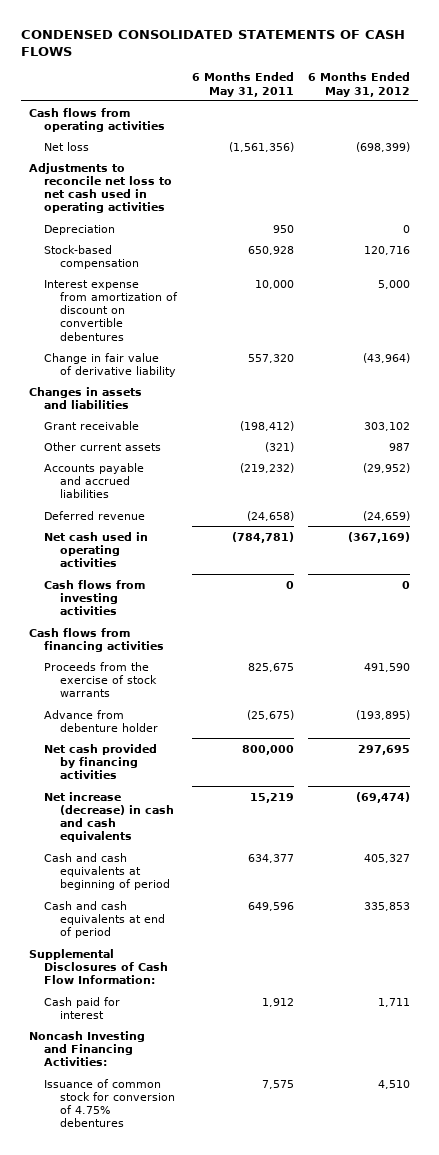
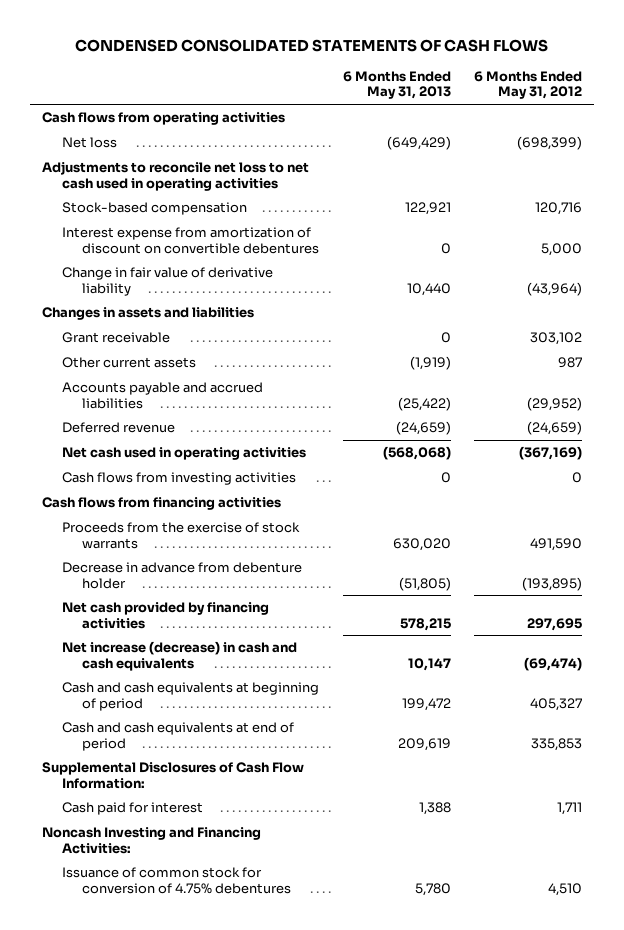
- | 6 Months Ended May 31, 2011 | 6 Months Ended May 31, 2012
+ | 6 Months Ended May 31, 2013 | 6 Months Ended May 31, 2012
- Depreciation | 950 | 0
- Advance from debenture holder | (25,675) | (193,895)
+ Decrease in advance from debenture holder | (51,805) | (193,895)

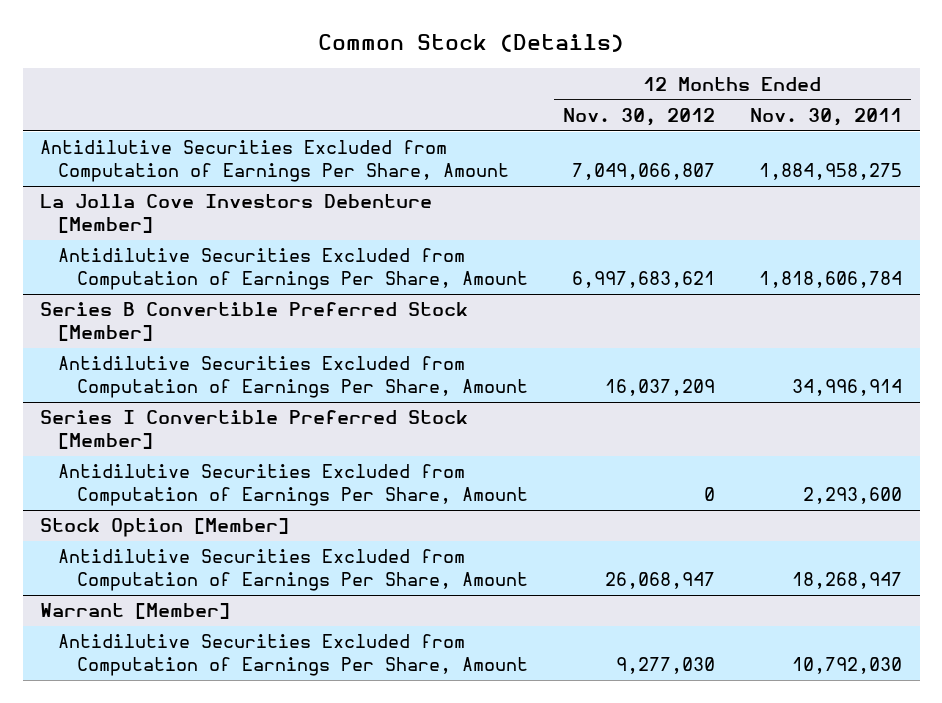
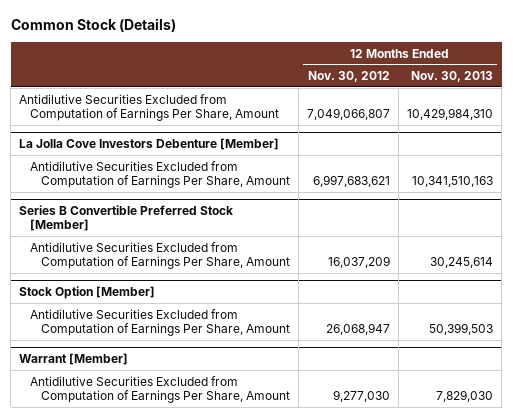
- | 12 Months Ended Nov. 30, 2012 | 12 Months Ended Nov. 30, 2011
+ | 12 Months Ended Nov. 30, 2012 | 12 Months Ended Nov. 30, 2013
- Series I Convertible Preferred Stock [Member]
- Antidilutive Securities Excluded from Computation of Earnings Per Share, Amount | 0 | 2,293,600

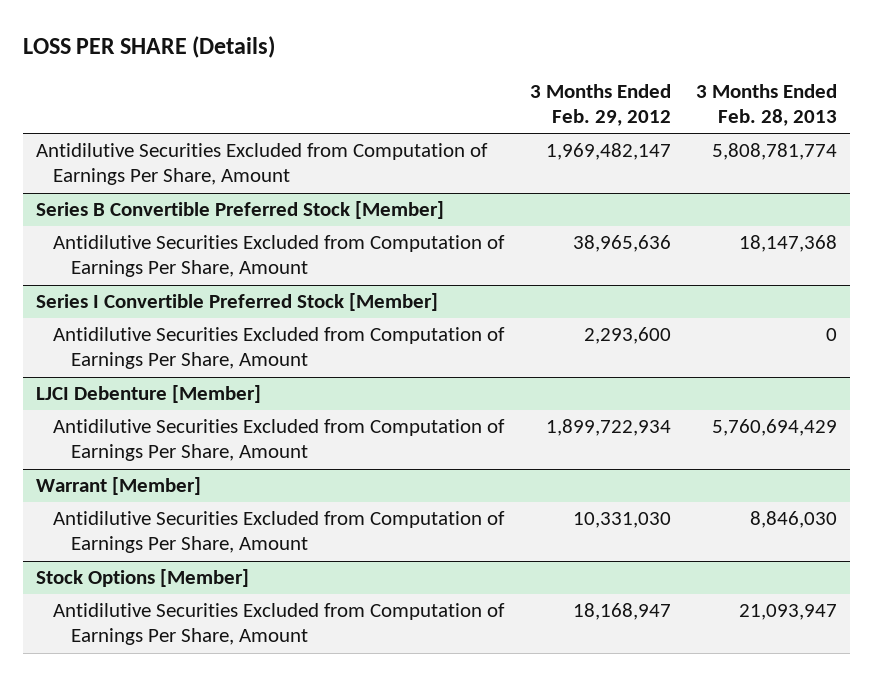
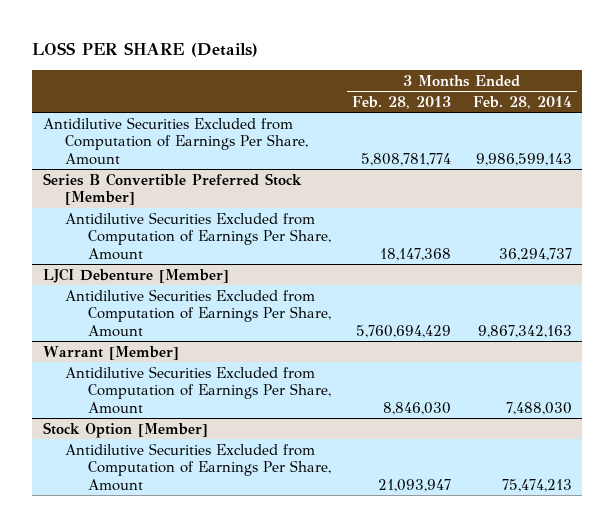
- | 3 Months Ended Feb. 29, 2012 | 3 Months Ended Feb. 28, 2013
+ | 3 Months Ended Feb. 28, 2013 | 3 Months Ended Feb. 28, 2014
- Series I Convertible Preferred Stock [Member]
- Antidilutive Securities Excluded from Computation of Earnings Per Share, Amount | 2,293,600 | 0
- Stock Options [Member]
+ Stock Option [Member]

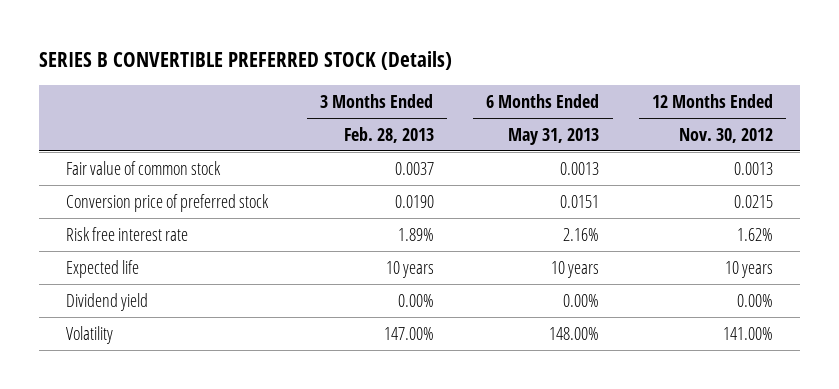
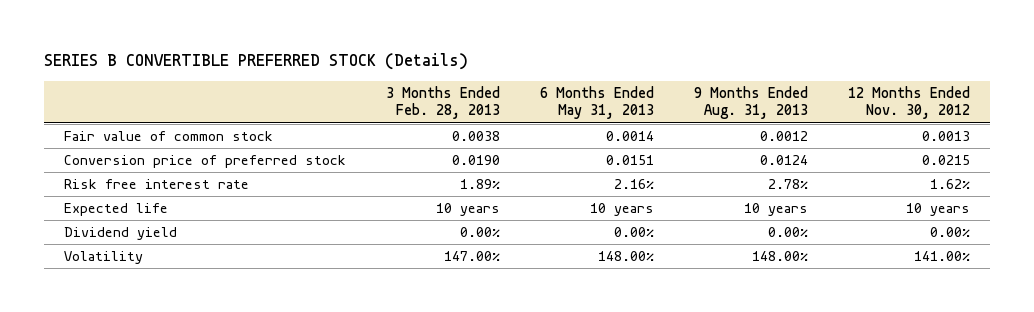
- | 3 Months Ended Feb. 28, 2013 | 6 Months Ended May 31, 2013 | 12 Months Ended Nov. 30, 2012
+ | 3 Months Ended Feb. 28, 2013 | 6 Months Ended May 31, 2013 | 9 Months Ended Aug. 31, 2013 | 12 Months Ended Nov. 30, 2012
- Fair value of common stock | 0.0037 | 0.0013 | 0.0013
+ Fair value of common stock | 0.0038 | 0.0014 | 0.0012 | 0.0013

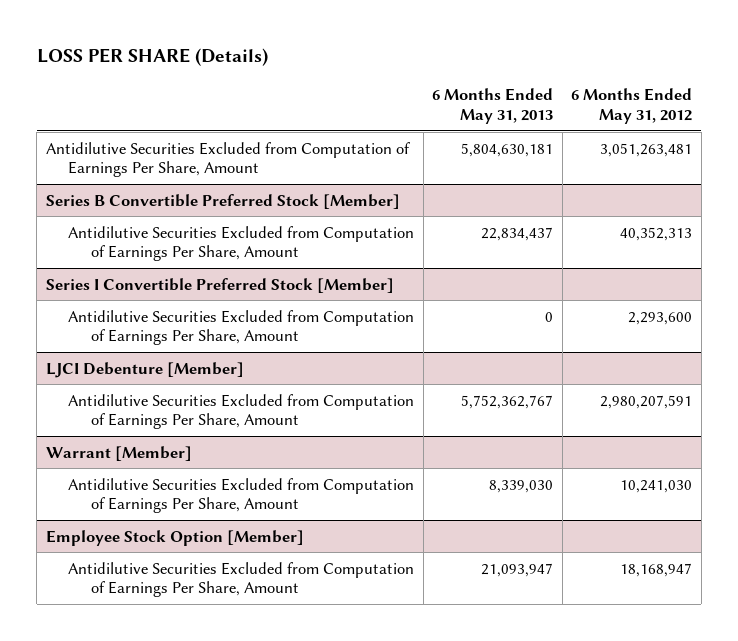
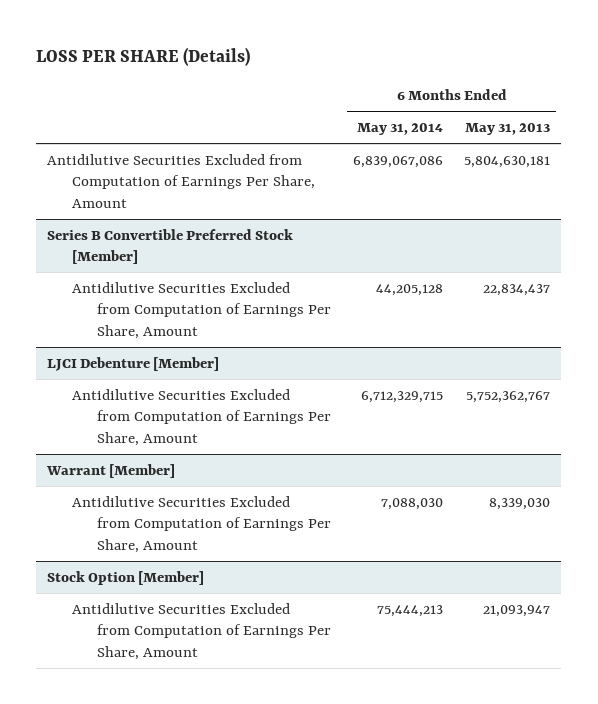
- | 6 Months Ended May 31, 2013 | 6 Months Ended May 31, 2012
+ | 6 Months Ended May 31, 2014 | 6 Months Ended May 31, 2013
- Series I Convertible Preferred Stock [Member]
- Antidilutive Securities Excluded from Computation of Earnings Per Share, Amount | 0 | 2,293,600
- Employee Stock Option [Member]
+ Stock Option [Member]

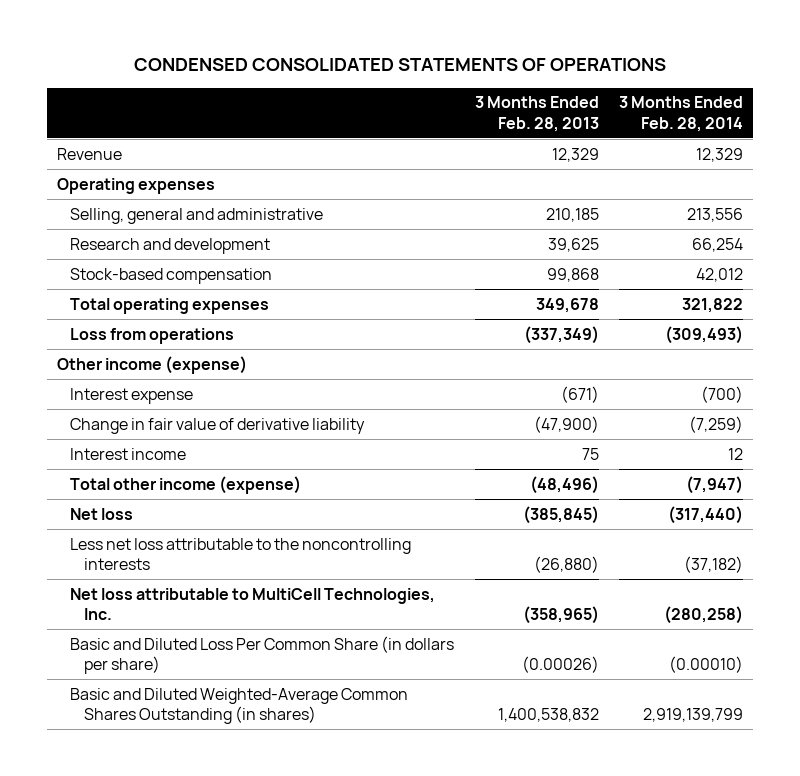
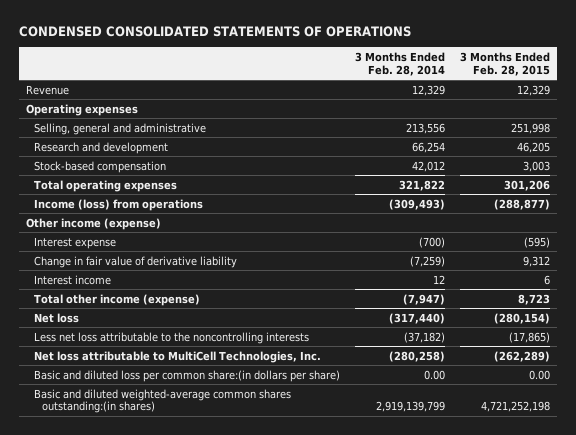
- | 3 Months Ended Feb. 28, 2013 | 3 Months Ended Feb. 28, 2014
+ | 3 Months Ended Feb. 28, 2014 | 3 Months Ended Feb. 28, 2015
- Loss from operations | (337,349) | (309,493)
+ Income (loss) from operations | (309,493) | (288,877)
- Basic and Diluted Loss Per Common Share (in dollars per share) | (0.00026) | (0.00010)
- Basic and Diluted Weighted-Average Common Shares Outstanding (in shares) | 1,400,538,832 | 2,919,139,799
+ Basic and diluted loss per common share:(in dollars per share) | 0.00 | 0.00
+ Basic and diluted weighted-average common shares outstanding:(in shares) | 2,919,139,799 | 4,721,252,198

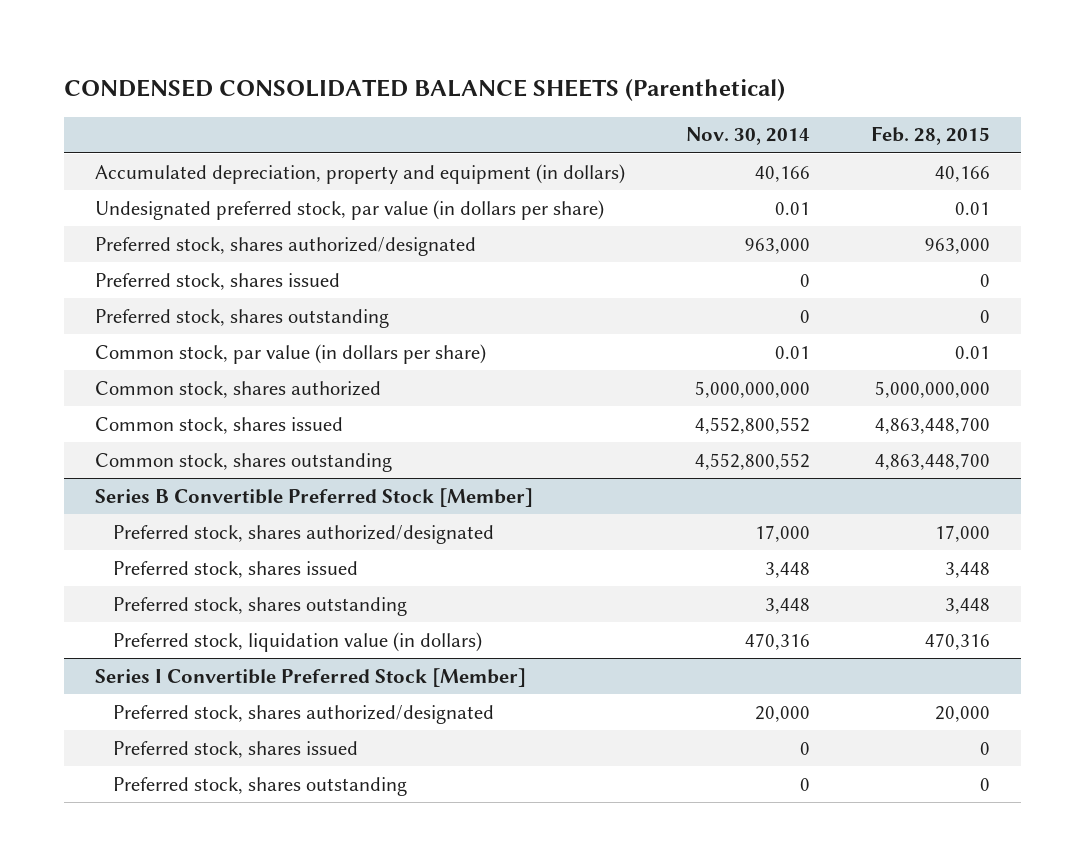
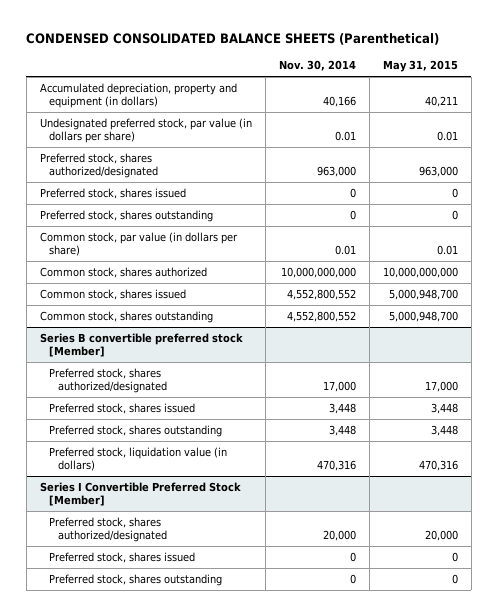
- | Nov. 30, 2014 | Feb. 28, 2015
+ | Nov. 30, 2014 | May 31, 2015
- Common stock, shares authorized | 5,000,000,000 | 5,000,000,000
+ Common stock, shares authorized | 10,000,000,000 | 10,000,000,000
- Series B Convertible Preferred Stock [Member]
+ Series B convertible preferred stock [Member]

